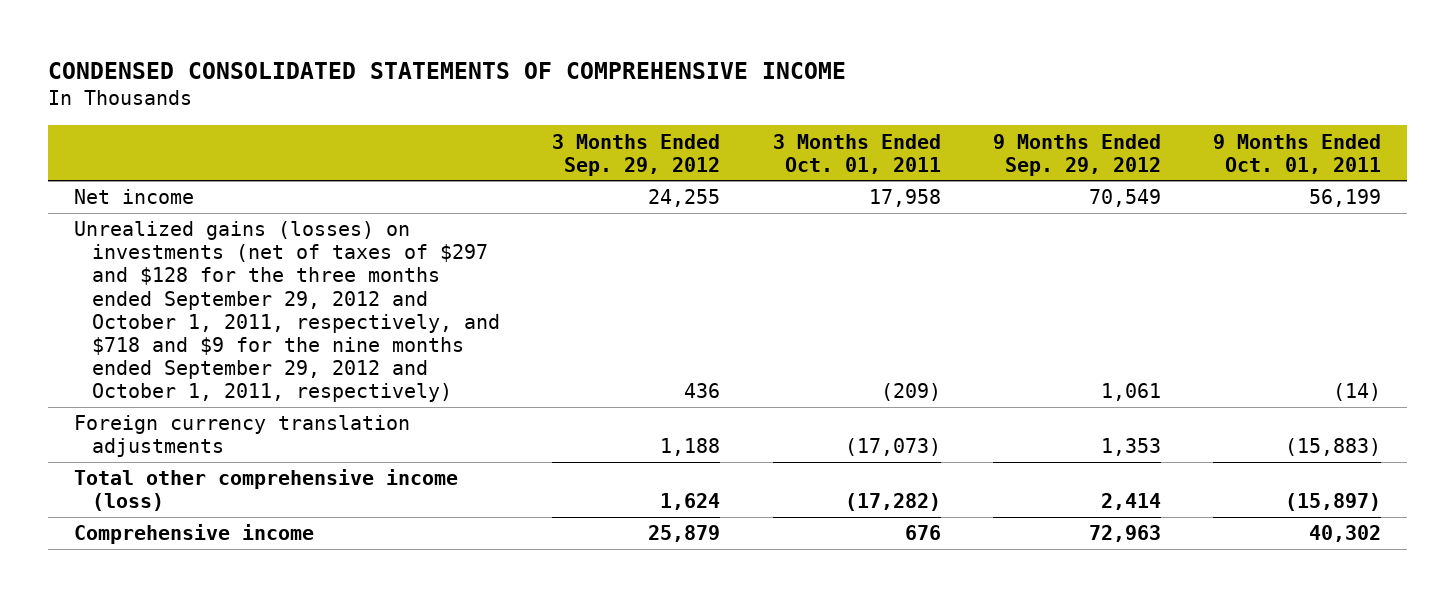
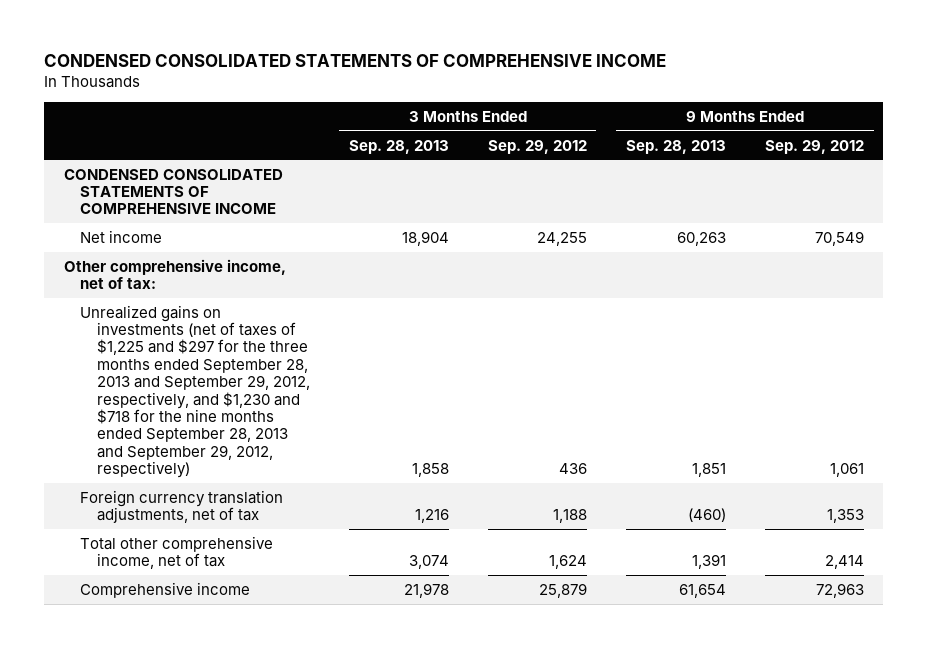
- | 3 Months Ended Sep. 29, 2012 | 3 Months Ended Oct. 01, 2011 | 9 Months Ended Sep. 29, 2012 | 9 Months Ended Oct. 01, 2011
+ | 3 Months Ended Sep. 28, 2013 | 3 Months Ended Sep. 29, 2012 | 9 Months Ended Sep. 28, 2013 | 9 Months Ended Sep. 29, 2012
+ CONDENSED CONSOLIDATED STATEMENTS OF COMPREHENSIVE INCOME
- Unrealized gains (losses) on investments (net of taxes of $297 and $128 for the three months ended September 29, 2012 and October 1, 2011, respectively, and $718 and $9 for the nine months ended September 29, 2012 and October 1, 2011, respectively) | 436 | (209) | 1,061 | (14)
- Foreign currency translation adjustments | 1,188 | (17,073) | 1,353 | (15,883)
- Total other comprehensive income (loss) | 1,624 | (17,282) | 2,414 | (15,897)
+ Other comprehensive income, net of tax:
+ Unrealized gains on investments (net of taxes of $1,225 and $297 for the three months ended September 28, 2013 and September 29, 2012, respectively, and $1,230 and $718 for the nine months ended September 28, 2013 and September 29, 2012, respectively) | 1,858 | 436 | 1,851 | 1,061
+ Foreign currency translation adjustments, net of tax | 1,216 | 1,188 | (460) | 1,353
+ Total other comprehensive income, net of tax | 3,074 | 1,624 | 1,391 | 2,414

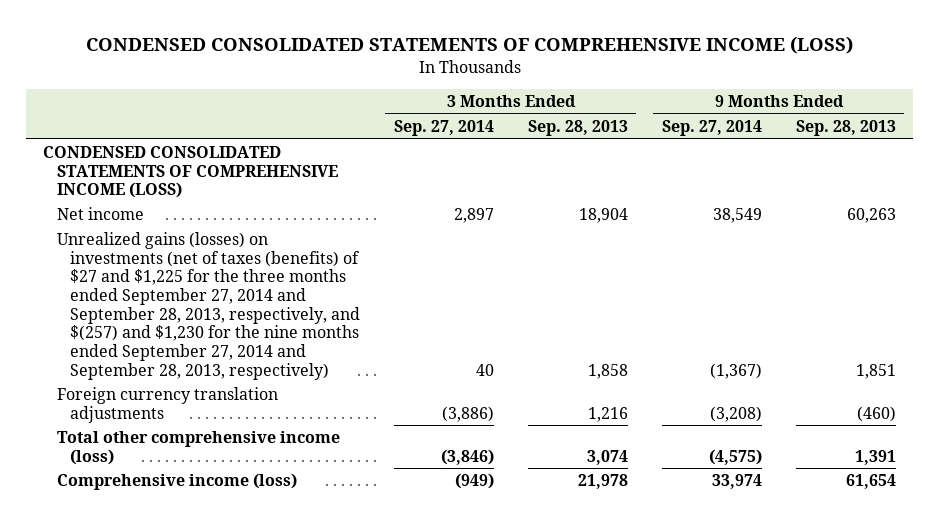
- CONDENSED CONSOLIDATED STATEMENTS OF COMPREHENSIVE INCOME
+ CONDENSED CONSOLIDATED STATEMENTS OF COMPREHENSIVE INCOME (LOSS)
- | 3 Months Ended Sep. 28, 2013 | 3 Months Ended Sep. 29, 2012 | 9 Months Ended Sep. 28, 2013 | 9 Months Ended Sep. 29, 2012
+ | 3 Months Ended Sep. 27, 2014 | 3 Months Ended Sep. 28, 2013 | 9 Months Ended Sep. 27, 2014 | 9 Months Ended Sep. 28, 2013
- CONDENSED CONSOLIDATED STATEMENTS OF COMPREHENSIVE INCOME
+ CONDENSED CONSOLIDATED STATEMENTS OF COMPREHENSIVE INCOME (LOSS)
- Other comprehensive income, net of tax:
- Unrealized gains on investments (net of taxes of $1,225 and $297 for the three months ended September 28, 2013 and September 29, 2012, respectively, and $1,230 and $718 for the nine months ended September 28, 2013 and September 29, 2012, respectively) | 1,858 | 436 | 1,851 | 1,061
- Foreign currency translation adjustments, net of tax | 1,216 | 1,188 | (460) | 1,353
- Total other comprehensive income, net of tax | 3,074 | 1,624 | 1,391 | 2,414
- Comprehensive income | 21,978 | 25,879 | 61,654 | 72,963
+ Unrealized gains (losses) on investments (net of taxes (benefits) of $27 and $1,225 for the three months ended September 27, 2014 and September 28, 2013, respectively, and $(257) and $1,230 for the nine months ended September 27, 2014 and September 28, 2013, respectively) | 40 | 1,858 | (1,367) | 1,851
+ Foreign currency translation adjustments | (3,886) | 1,216 | (3,208) | (460)
+ Total other comprehensive income (loss) | (3,846) | 3,074 | (4,575) | 1,391
+ Comprehensive income (loss) | (949) | 21,978 | 33,974 | 61,654

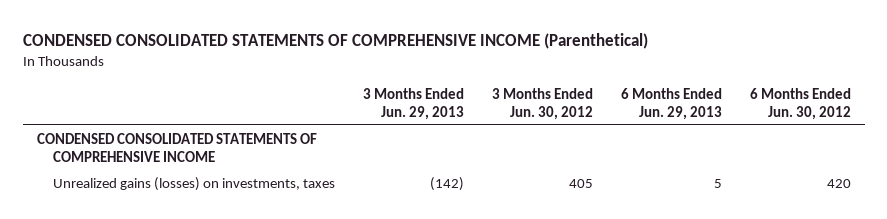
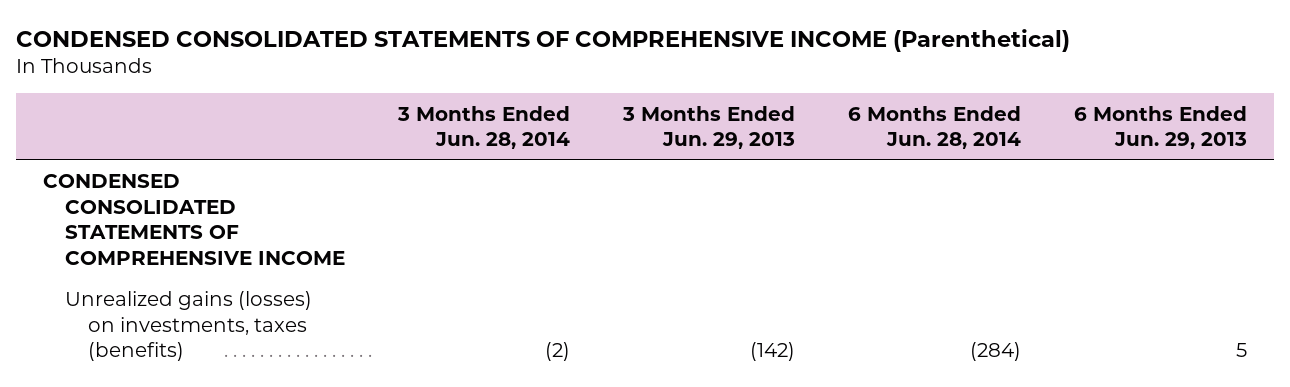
- | 3 Months Ended Jun. 29, 2013 | 3 Months Ended Jun. 30, 2012 | 6 Months Ended Jun. 29, 2013 | 6 Months Ended Jun. 30, 2012
+ | 3 Months Ended Jun. 28, 2014 | 3 Months Ended Jun. 29, 2013 | 6 Months Ended Jun. 28, 2014 | 6 Months Ended Jun. 29, 2013
- Unrealized gains (losses) on investments, taxes | (142) | 405 | 5 | 420
+ Unrealized gains (losses) on investments, taxes (benefits) | (2) | (142) | (284) | 5

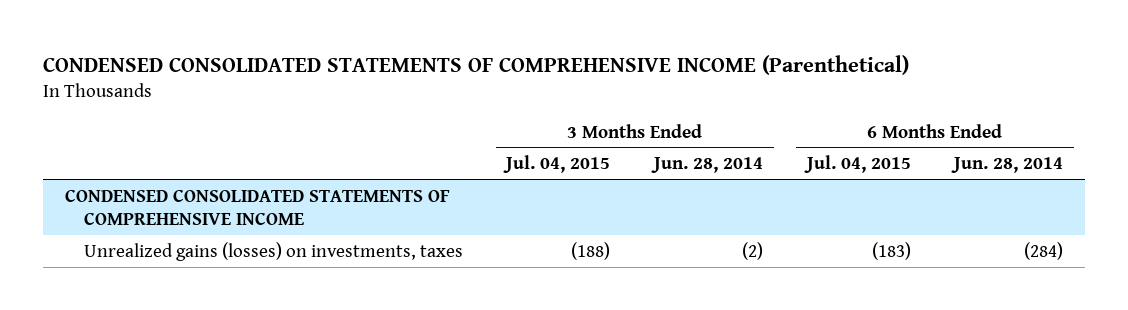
- | 3 Months Ended Jun. 28, 2014 | 3 Months Ended Jun. 29, 2013 | 6 Months Ended Jun. 28, 2014 | 6 Months Ended Jun. 29, 2013
+ | 3 Months Ended Jul. 04, 2015 | 3 Months Ended Jun. 28, 2014 | 6 Months Ended Jul. 04, 2015 | 6 Months Ended Jun. 28, 2014
- Unrealized gains (losses) on investments, taxes (benefits) | (2) | (142) | (284) | 5
+ Unrealized gains (losses) on investments, taxes | (188) | (2) | (183) | (284)

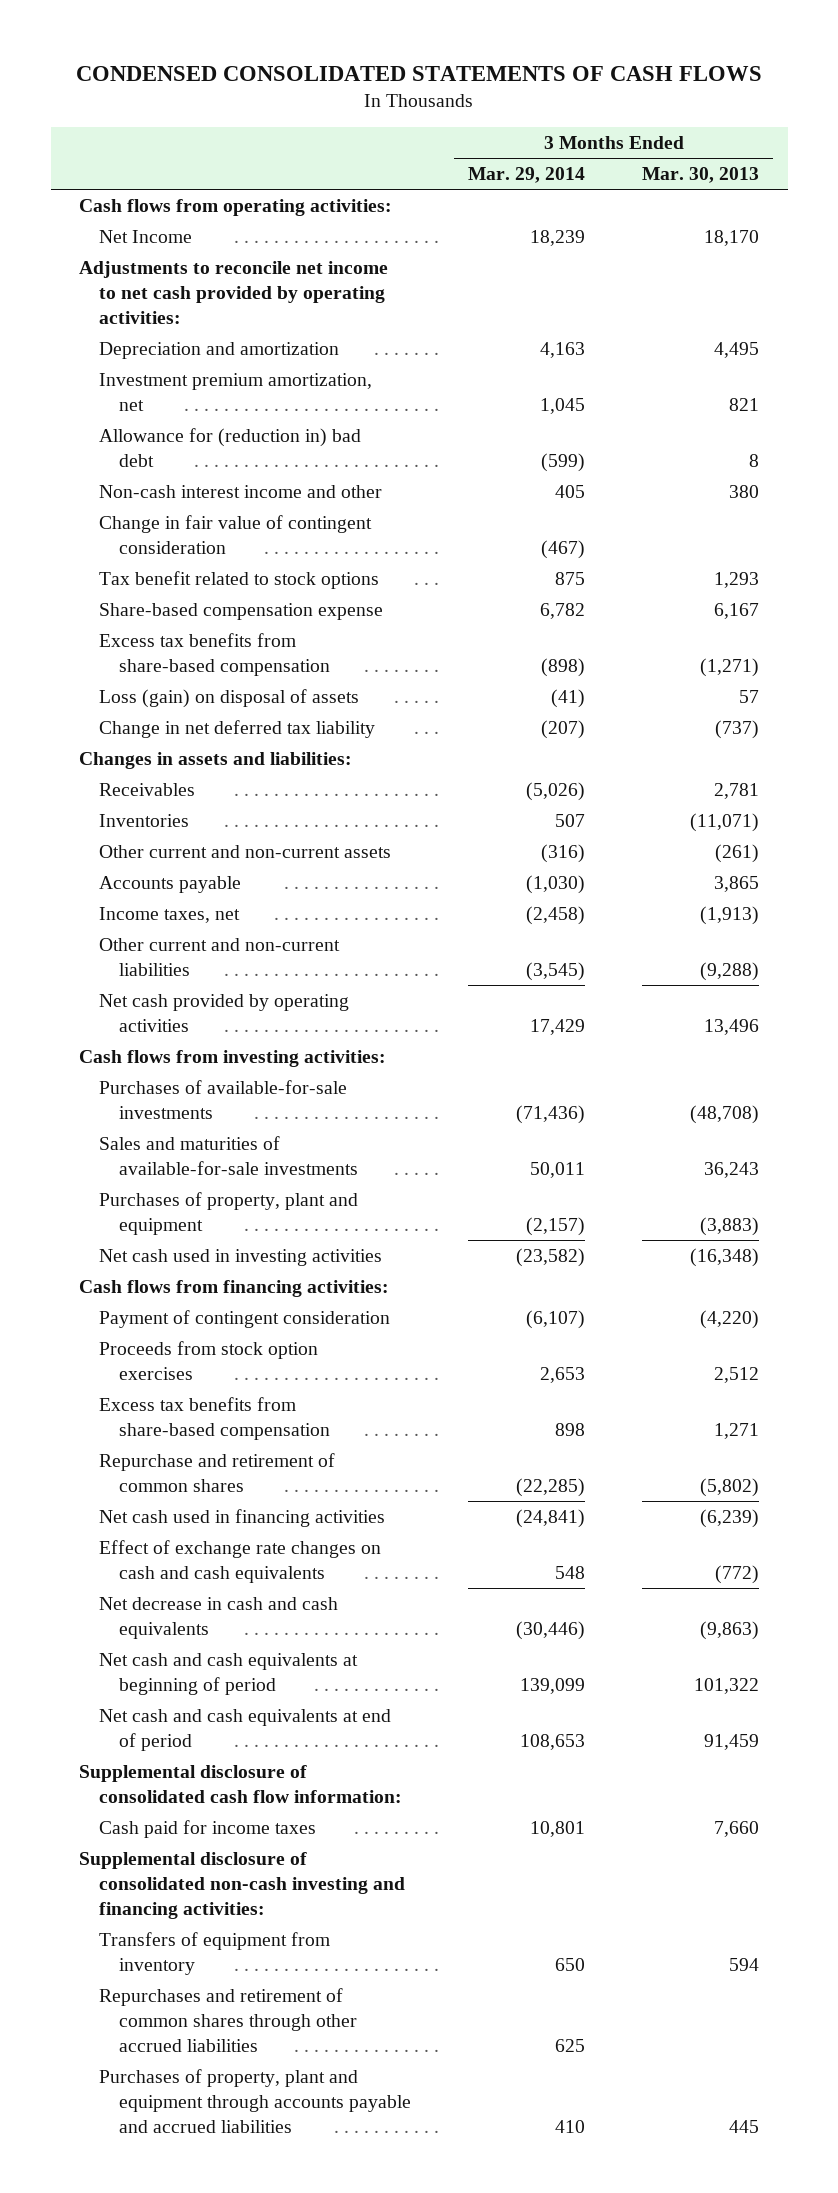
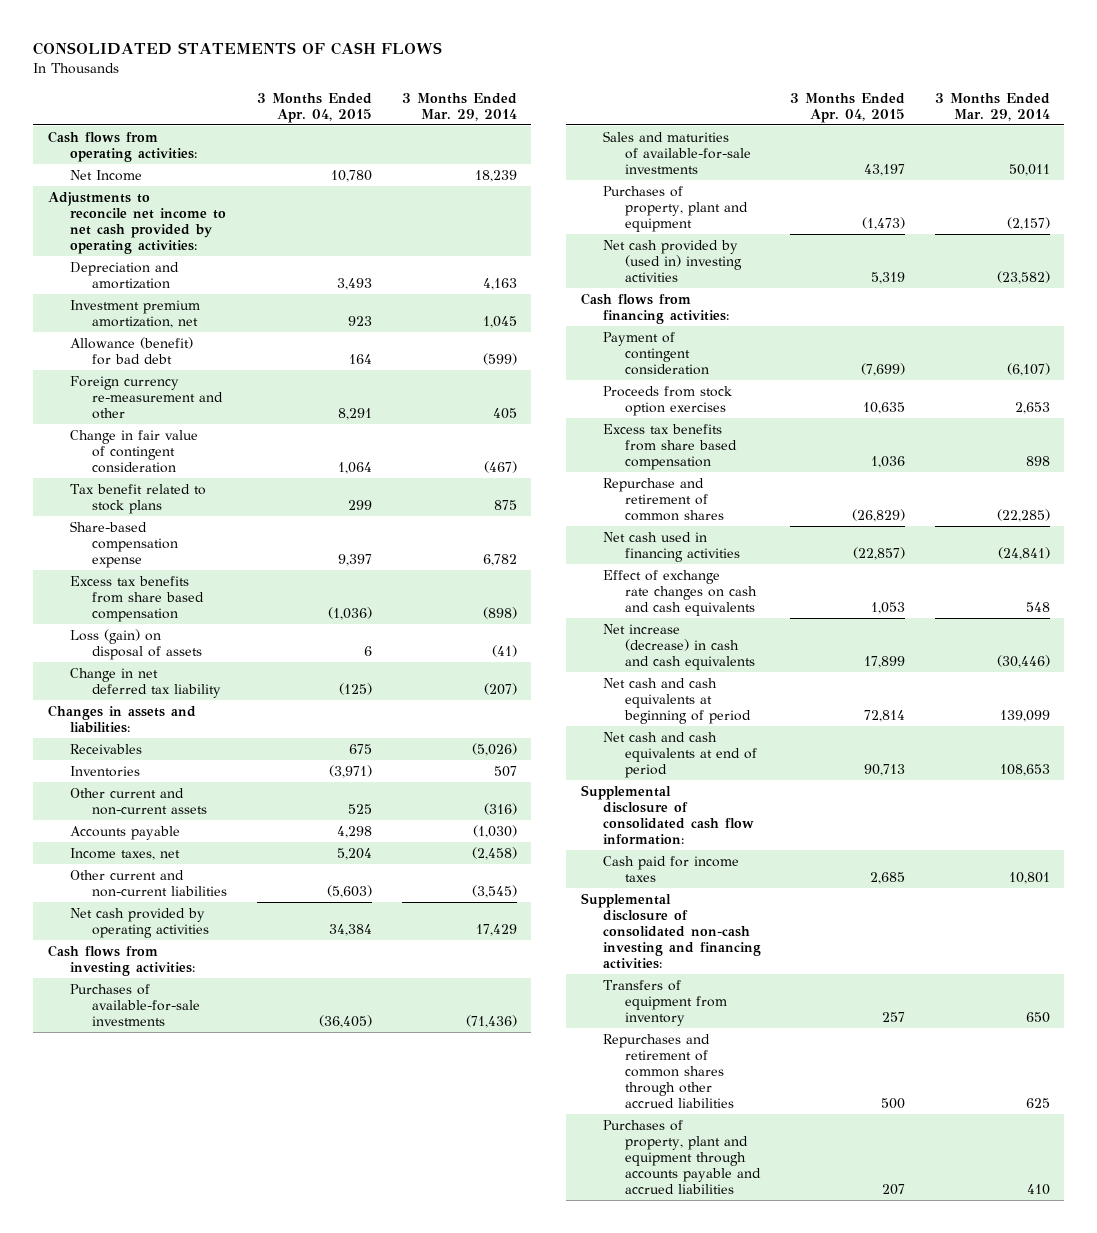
- CONDENSED CONSOLIDATED STATEMENTS OF CASH FLOWS
+ CONSOLIDATED STATEMENTS OF CASH FLOWS
- | 3 Months Ended Mar. 29, 2014 | 3 Months Ended Mar. 30, 2013
+ | 3 Months Ended Apr. 04, 2015 | 3 Months Ended Mar. 29, 2014
- Allowance for (reduction in) bad debt | (599) | 8
- Non-cash interest income and other | 405 | 380
+ Allowance (benefit) for bad debt | 164 | (599)
+ Foreign currency re-measurement and other | 8,291 | 405
- Tax benefit related to stock options | 875 | 1,293
+ Tax benefit related to stock plans | 299 | 875
- Excess tax benefits from share-based compensation | (898) | (1,271)
+ Excess tax benefits from share based compensation | (1,036) | (898)
- Net cash used in investing activities | (23,582) | (16,348)
+ Net cash provided by (used in) investing activities | 5,319 | (23,582)
- Excess tax benefits from share-based compensation | 898 | 1,271
+ Excess tax benefits from share based compensation | 1,036 | 898
- Net decrease in cash and cash equivalents | (30,446) | (9,863)
+ Net increase (decrease) in cash and cash equivalents | 17,899 | (30,446)

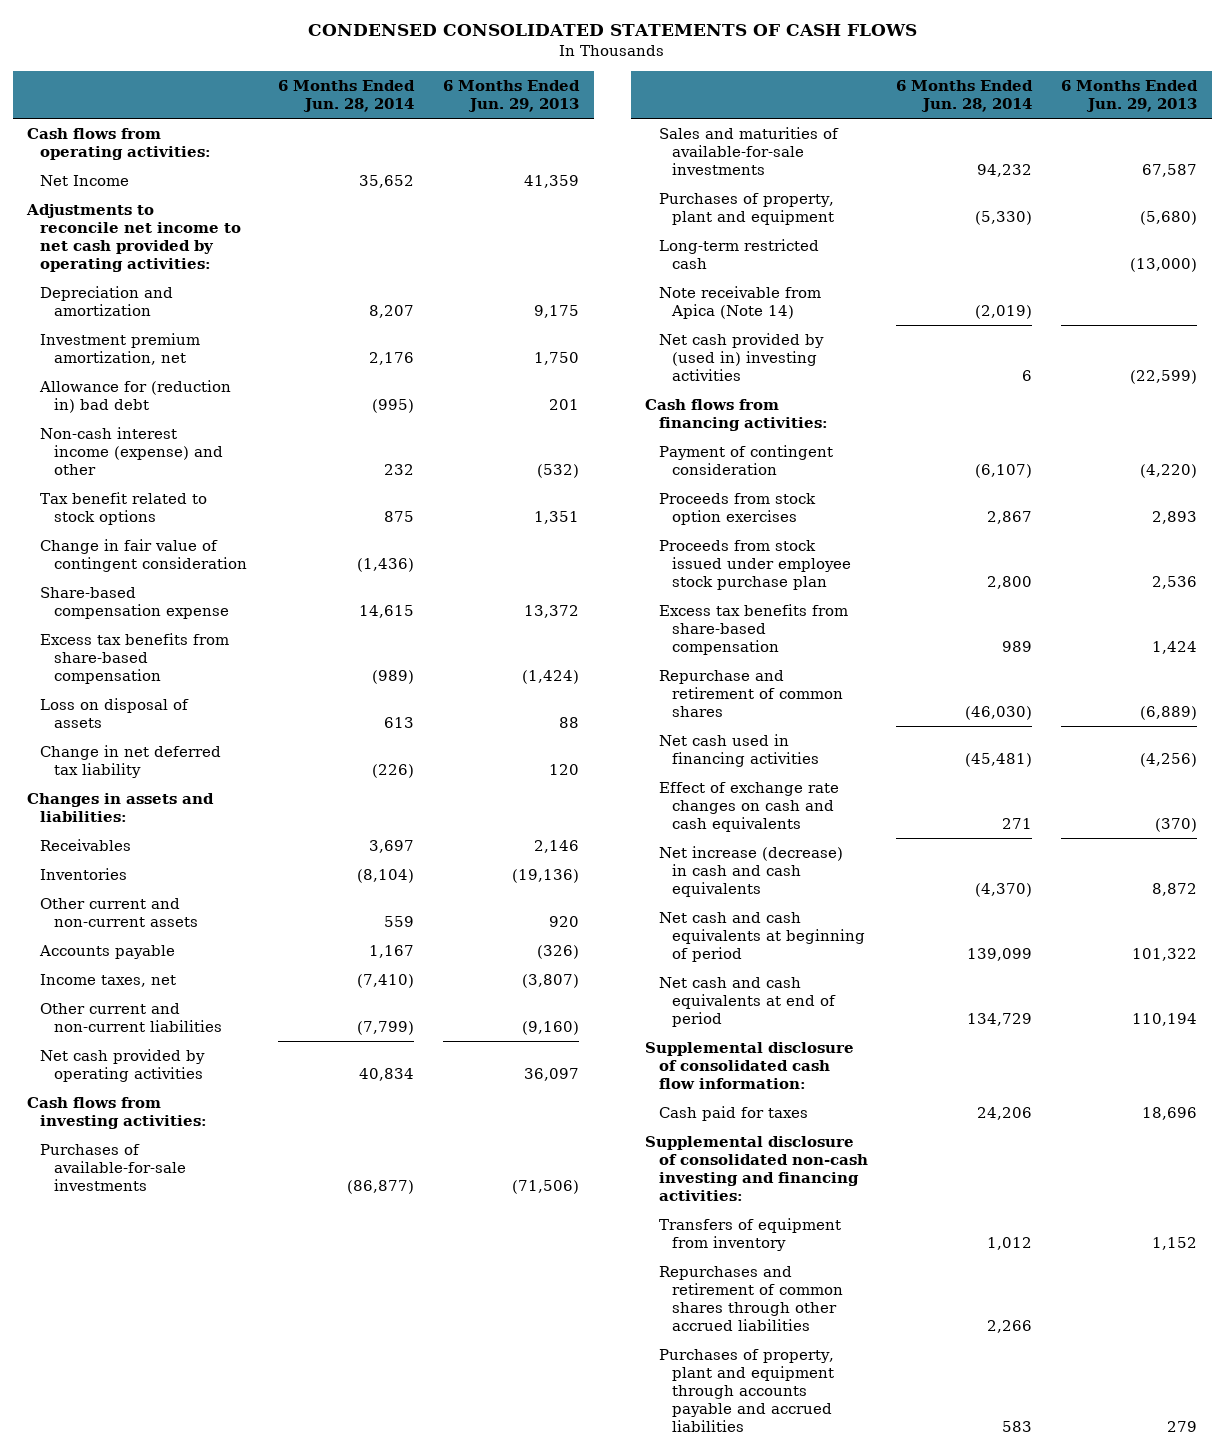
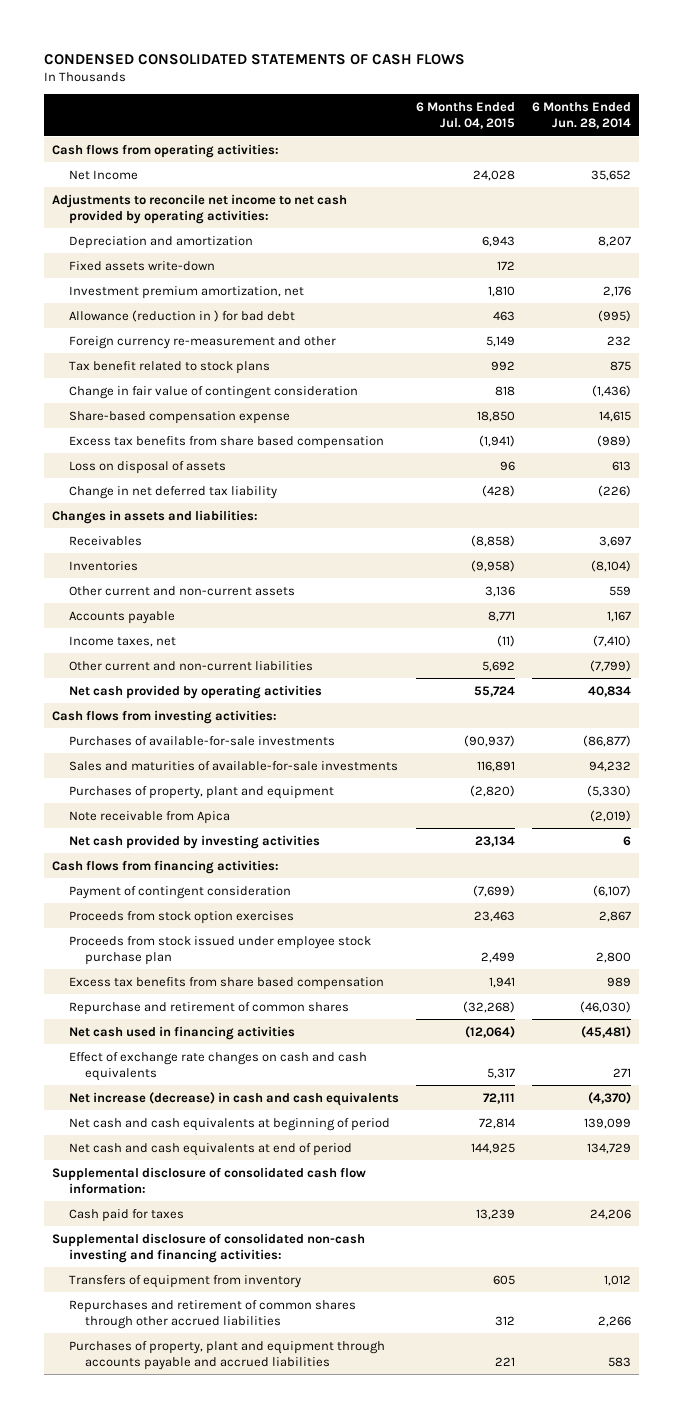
- | 6 Months Ended Jun. 28, 2014 | 6 Months Ended Jun. 29, 2013
+ | 6 Months Ended Jul. 04, 2015 | 6 Months Ended Jun. 28, 2014
+ Fixed assets write-down | 172 |
- Allowance for (reduction in) bad debt | (995) | 201
- Non-cash interest income (expense) and other | 232 | (532)
- Tax benefit related to stock options | 875 | 1,351
+ Allowance (reduction in ) for bad debt | 463 | (995)
+ Foreign currency re-measurement and other | 5,149 | 232
+ Tax benefit related to stock plans | 992 | 875
- Excess tax benefits from share-based compensation | (989) | (1,424)
+ Excess tax benefits from share based compensation | (1,941) | (989)
- Long-term restricted cash | | (13,000)
- Note receivable from Apica (Note 14) | (2,019) |
- Net cash provided by (used in) investing activities | 6 | (22,599)
+ Note receivable from Apica | | (2,019)
+ Net cash provided by investing activities | 23,134 | 6
- Excess tax benefits from share-based compensation | 989 | 1,424
+ Excess tax benefits from share based compensation | 1,941 | 989

